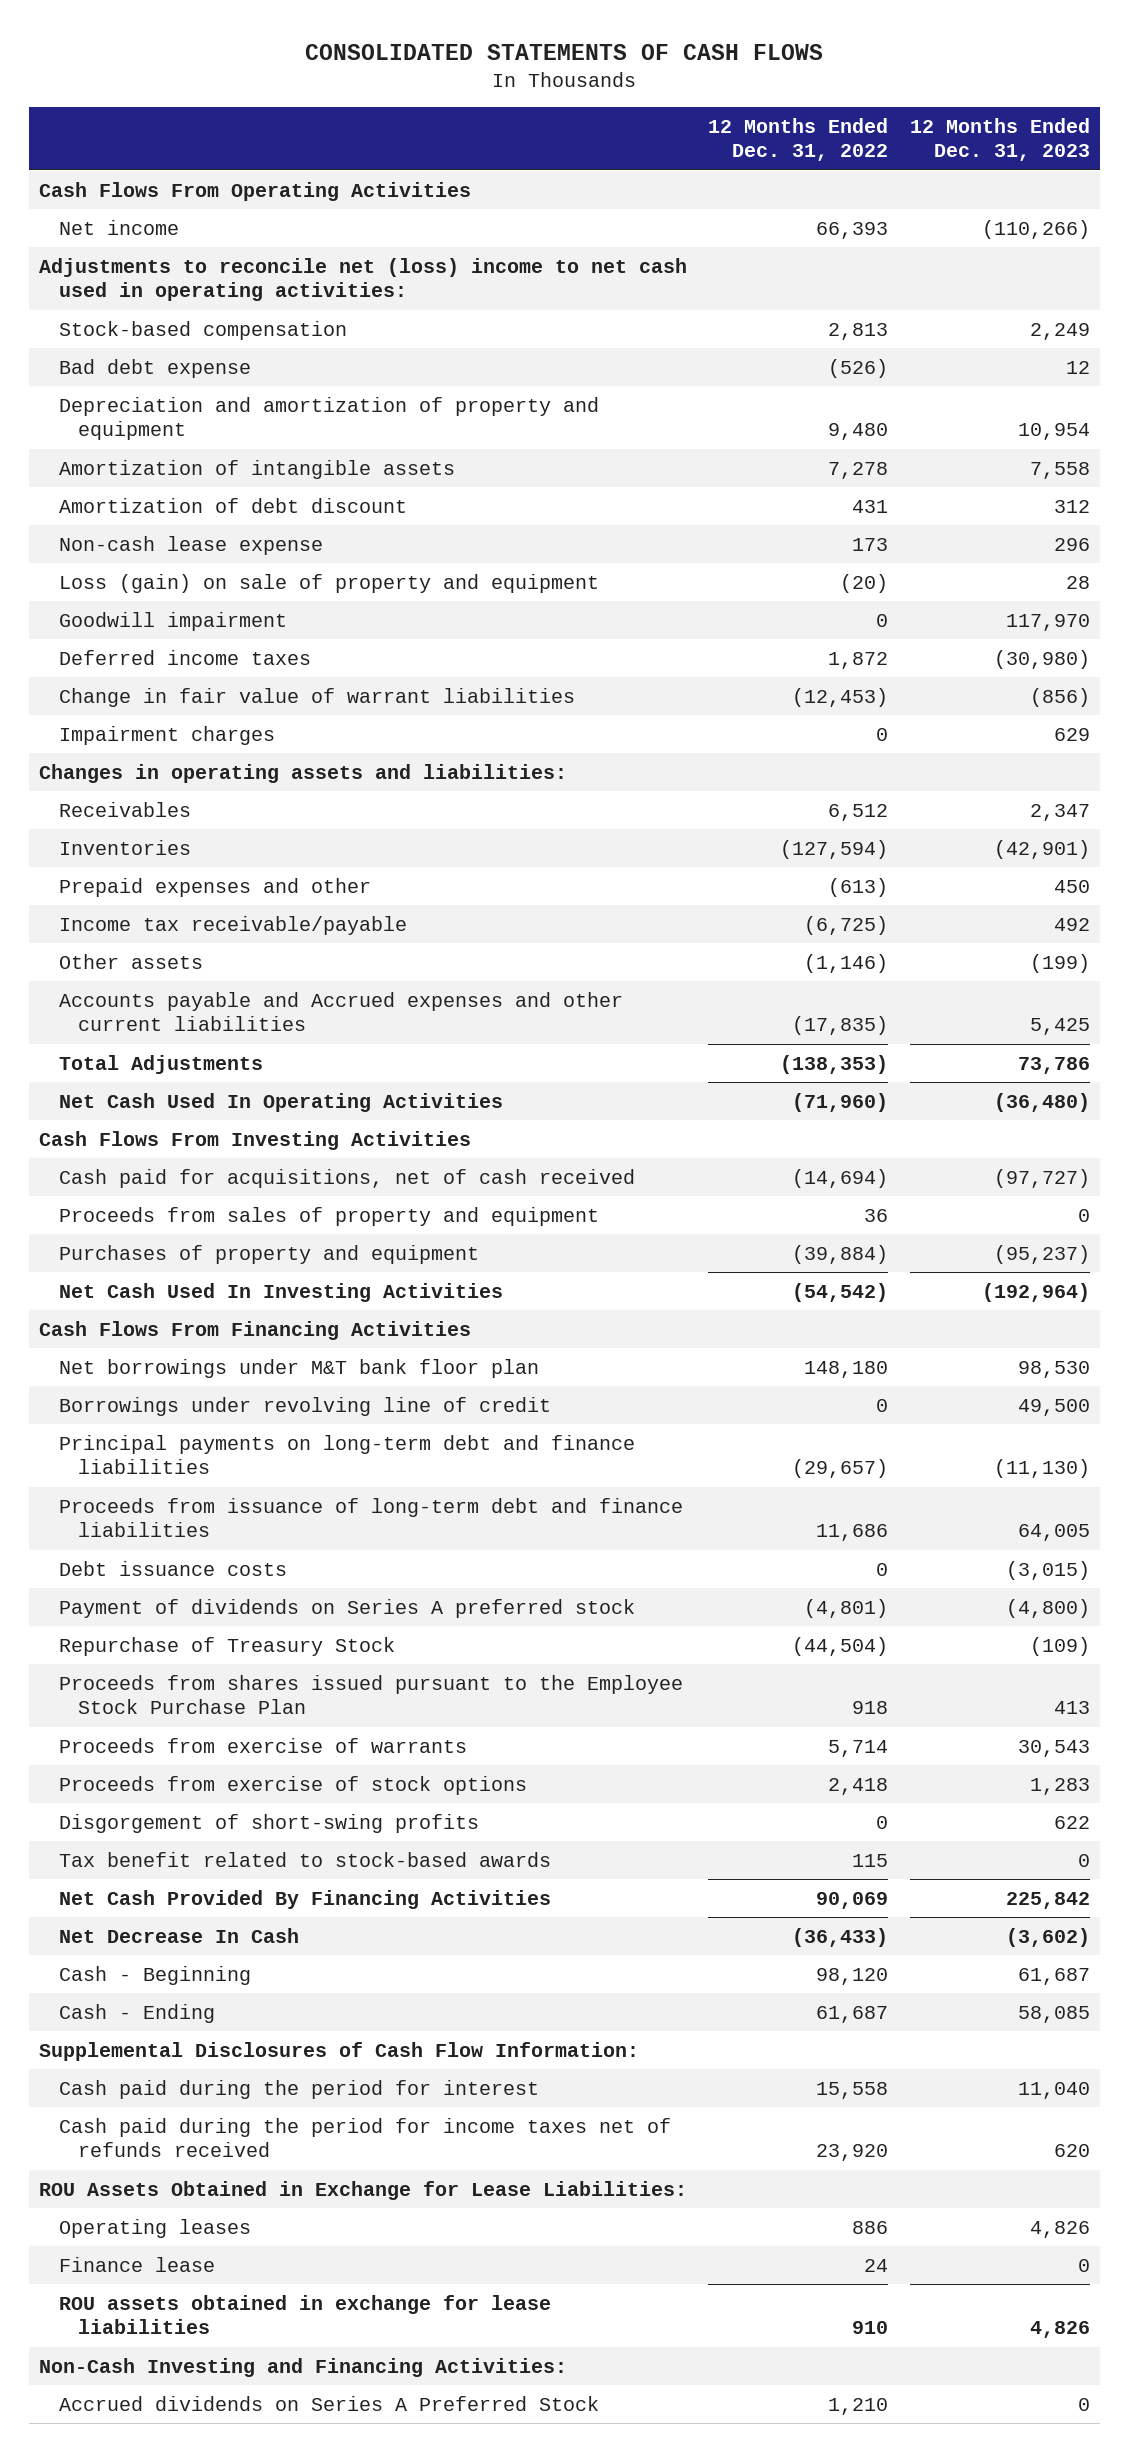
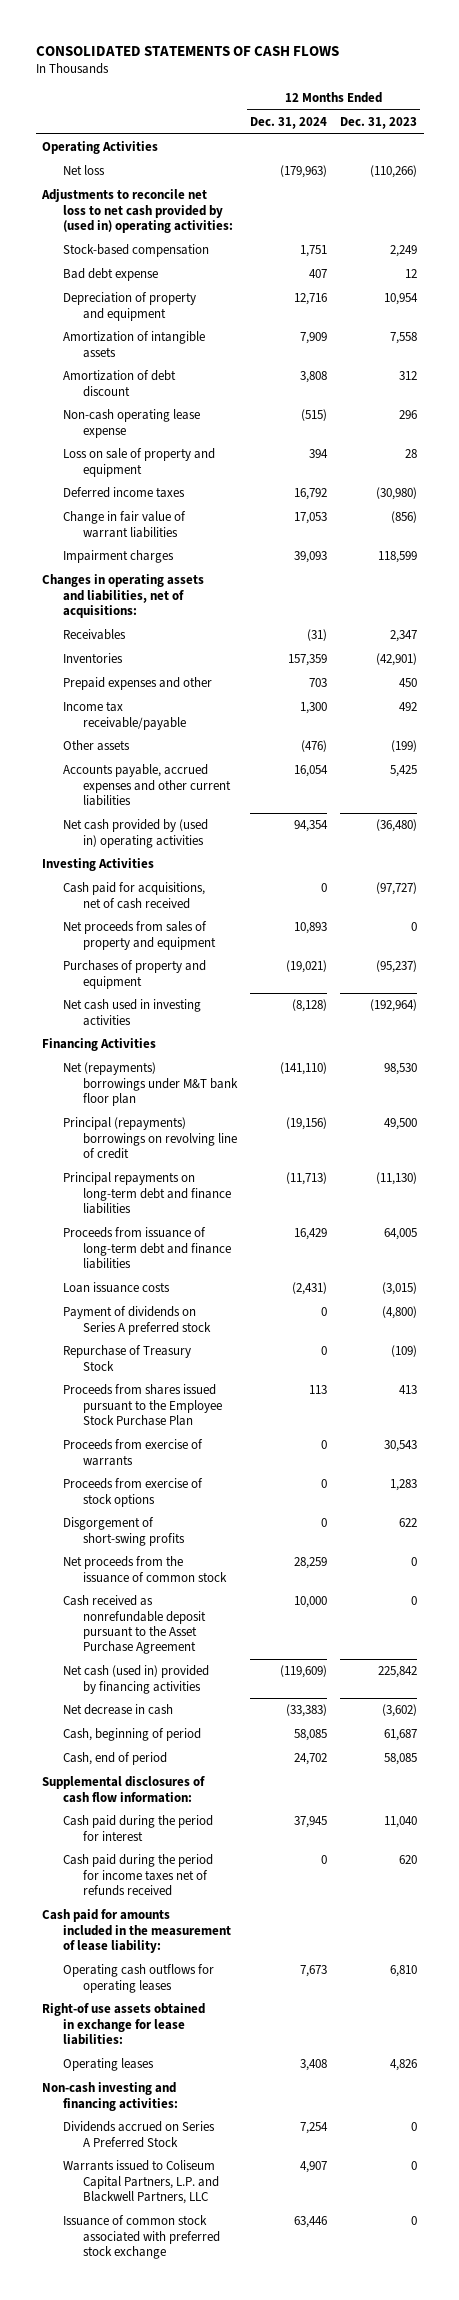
- | 12 Months Ended Dec. 31, 2022 | 12 Months Ended Dec. 31, 2023
+ | 12 Months Ended Dec. 31, 2024 | 12 Months Ended Dec. 31, 2023
- Cash Flows From Operating Activities
- Net income | 66,393 | (110,266)
- Adjustments to reconcile net (loss) income to net cash used in operating activities:
+ Operating Activities
+ Net loss | (179,963) | (110,266)
+ Adjustments to reconcile net loss to net cash provided by (used in) operating activities:
- Depreciation and amortization of property and equipment | 9,480 | 10,954
+ Depreciation of property and equipment | 12,716 | 10,954
- Non-cash lease expense | 173 | 296
- Loss (gain) on sale of property and equipment | (20) | 28
- Goodwill impairment | 0 | 117,970
+ Non-cash operating lease expense | (515) | 296
+ Loss on sale of property and equipment | 394 | 28
- Impairment charges | 0 | 629
- Changes in operating assets and liabilities:
+ Impairment charges | 39,093 | 118,599
+ Changes in operating assets and liabilities, net of acquisitions:
- Accounts payable and Accrued expenses and other current liabilities | (17,835) | 5,425
- Total Adjustments | (138,353) | 73,786
- Net Cash Used In Operating Activities | (71,960) | (36,480)
- Cash Flows From Investing Activities
+ Accounts payable, accrued expenses and other current liabilities | 16,054 | 5,425
+ Net cash provided by (used in) operating activities | 94,354 | (36,480)
+ Investing Activities
- Proceeds from sales of property and equipment | 36 | 0
+ Net proceeds from sales of property and equipment | 10,893 | 0
- Net Cash Used In Investing Activities | (54,542) | (192,964)
- Cash Flows From Financing Activities
- Net borrowings under M&T bank floor plan | 148,180 | 98,530
- Borrowings under revolving line of credit | 0 | 49,500
- Principal payments on long-term debt and finance liabilities | (29,657) | (11,130)
+ Net cash used in investing activities | (8,128) | (192,964)
+ Financing Activities
+ Net (repayments) borrowings under M&T bank floor plan | (141,110) | 98,530
+ Principal (repayments) borrowings on revolving line of credit | (19,156) | 49,500
+ Principal repayments on long-term debt and finance liabilities | (11,713) | (11,130)
- Debt issuance costs | 0 | (3,015)
+ Loan issuance costs | (2,431) | (3,015)
- Tax benefit related to stock-based awards | 115 | 0
- Net Cash Provided By Financing Activities | 90,069 | 225,842
- Net Decrease In Cash | (36,433) | (3,602)
- Cash - Beginning | 98,120 | 61,687
- Cash - Ending | 61,687 | 58,085
- Supplemental Disclosures of Cash Flow Information:
+ Net proceeds from the issuance of common stock | 28,259 | 0
+ Cash received as nonrefundable deposit pursuant to the Asset Purchase Agreement | 10,000 | 0
+ Net cash (used in) provided by financing activities | (119,609) | 225,842
+ Net decrease in cash | (33,383) | (3,602)
+ Cash, beginning of period | 58,085 | 61,687
+ Cash, end of period | 24,702 | 58,085
+ Supplemental disclosures of cash flow information:
- ROU Assets Obtained in Exchange for Lease Liabilities:
+ Cash paid for amounts included in the measurement of lease liability:
+ Operating cash outflows for operating leases | 7,673 | 6,810
+ Right-of use assets obtained in exchange for lease liabilities:
- Finance lease | 24 | 0
- ROU assets obtained in exchange for lease liabilities | 910 | 4,826
- Non-Cash Investing and Financing Activities:
- Accrued dividends on Series A Preferred Stock | 1,210 | 0
+ Non-cash investing and financing activities:
+ Dividends accrued on Series A Preferred Stock | 7,254 | 0
+ Warrants issued to Coliseum Capital Partners, L.P. and Blackwell Partners, LLC | 4,907 | 0
+ Issuance of common stock associated with preferred stock exchange | 63,446 | 0

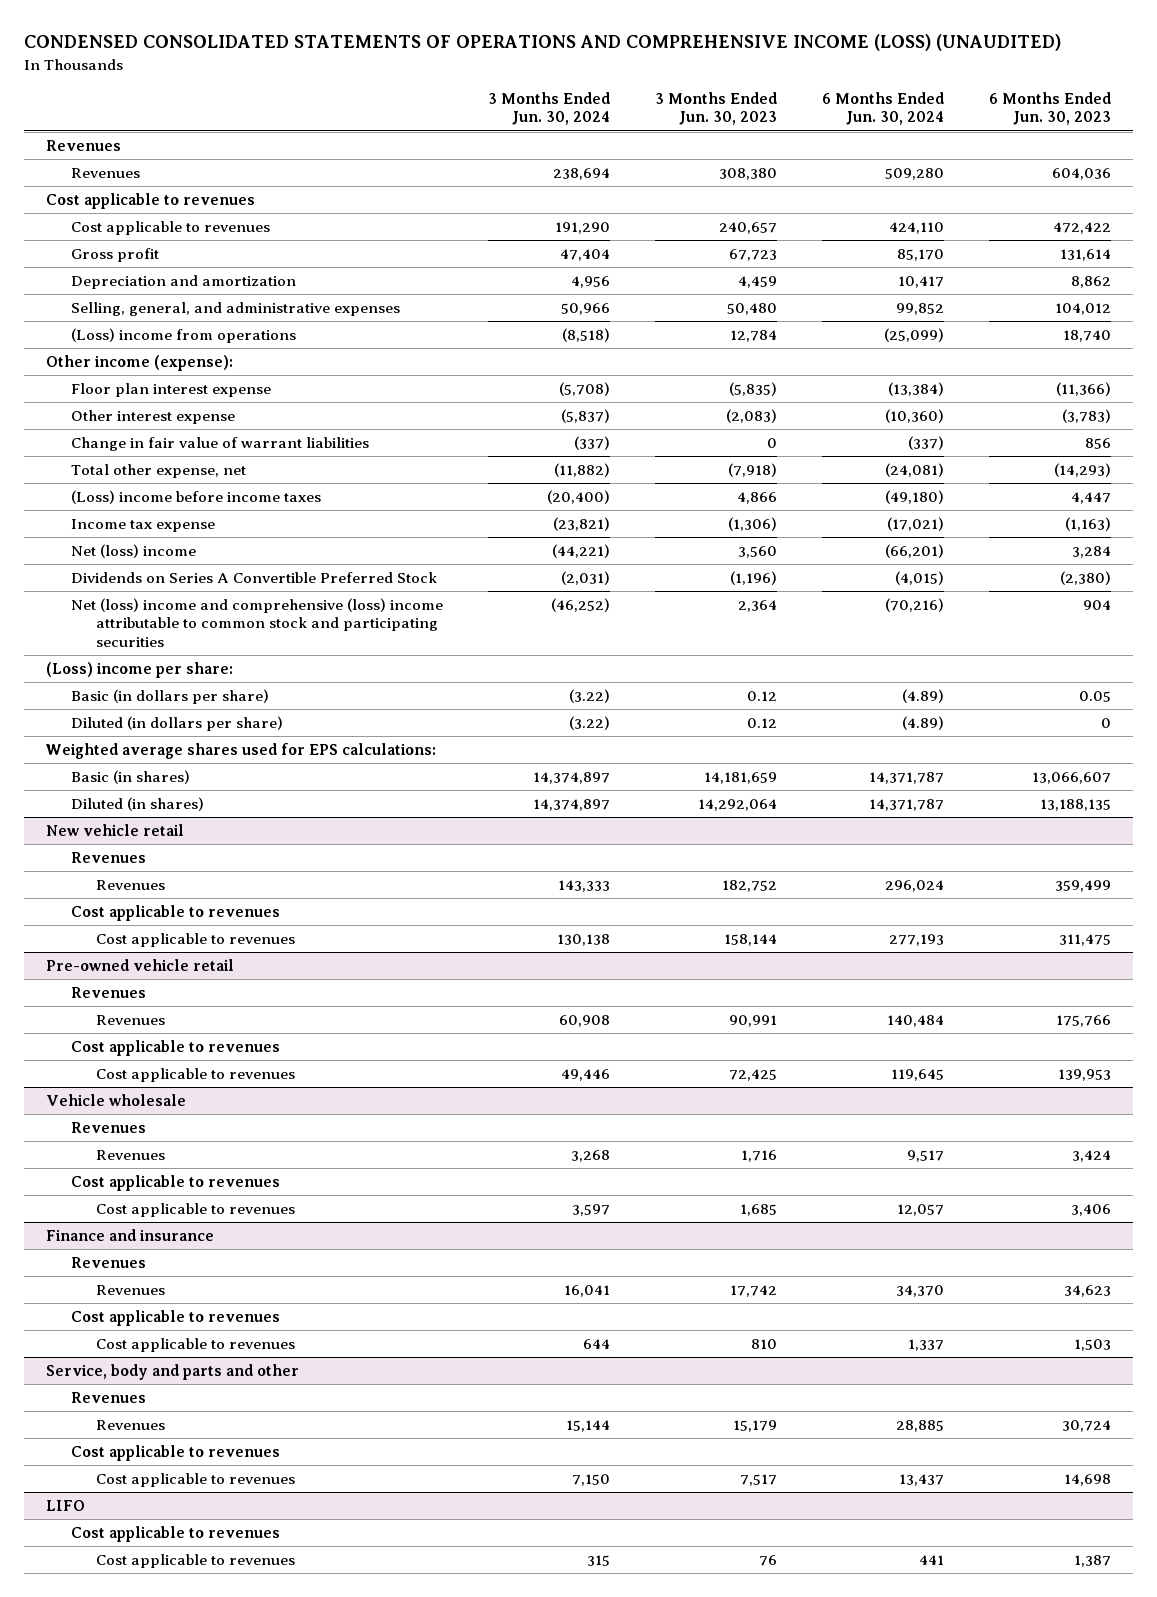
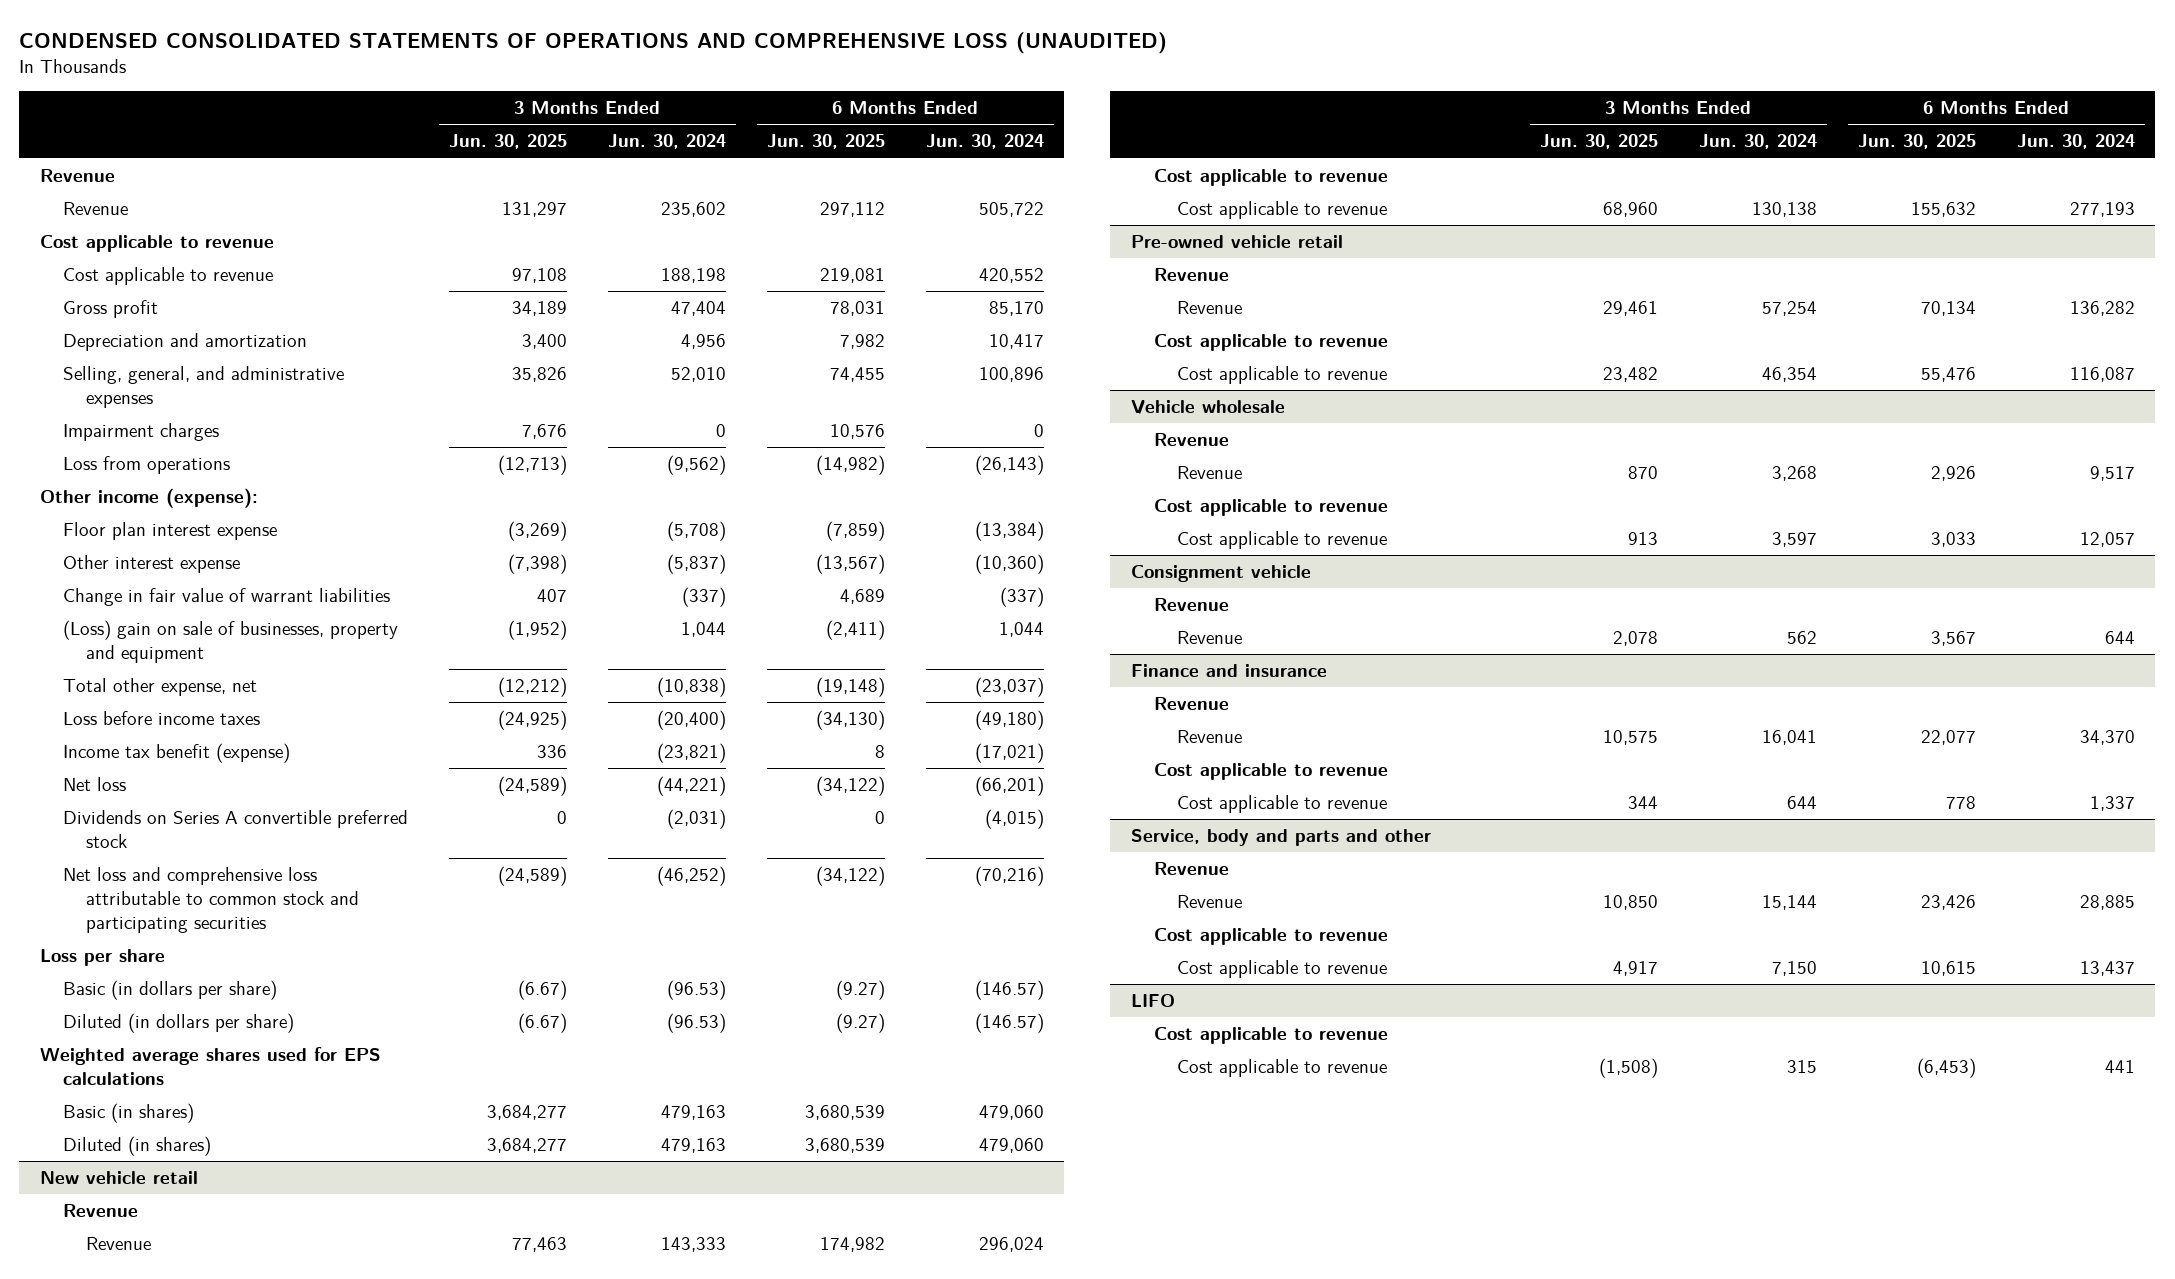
- CONDENSED CONSOLIDATED STATEMENTS OF OPERATIONS AND COMPREHENSIVE INCOME (LOSS) (UNAUDITED)
+ CONDENSED CONSOLIDATED STATEMENTS OF OPERATIONS AND COMPREHENSIVE LOSS (UNAUDITED)
- | 3 Months Ended Jun. 30, 2024 | 3 Months Ended Jun. 30, 2023 | 6 Months Ended Jun. 30, 2024 | 6 Months Ended Jun. 30, 2023
+ | 3 Months Ended Jun. 30, 2025 | 3 Months Ended Jun. 30, 2024 | 6 Months Ended Jun. 30, 2025 | 6 Months Ended Jun. 30, 2024
- Revenues
- Revenues | 238,694 | 308,380 | 509,280 | 604,036
- Cost applicable to revenues
- Cost applicable to revenues | 191,290 | 240,657 | 424,110 | 472,422
+ Revenue
+ Revenue | 131,297 | 235,602 | 297,112 | 505,722
+ Cost applicable to revenue
+ Cost applicable to revenue | 97,108 | 188,198 | 219,081 | 420,552
- Selling, general, and administrative expenses | 50,966 | 50,480 | 99,852 | 104,012
- (Loss) income from operations | (8,518) | 12,784 | (25,099) | 18,740
+ Selling, general, and administrative expenses | 35,826 | 52,010 | 74,455 | 100,896
+ Impairment charges | 7,676 | 0 | 10,576 | 0
+ Loss from operations | (12,713) | (9,562) | (14,982) | (26,143)
- Total other expense, net | (11,882) | (7,918) | (24,081) | (14,293)
- (Loss) income before income taxes | (20,400) | 4,866 | (49,180) | 4,447
- Income tax expense | (23,821) | (1,306) | (17,021) | (1,163)
- Net (loss) income | (44,221) | 3,560 | (66,201) | 3,284
- Dividends on Series A Convertible Preferred Stock | (2,031) | (1,196) | (4,015) | (2,380)
- Net (loss) income and comprehensive (loss) income attributable to common stock and participating securities | (46,252) | 2,364 | (70,216) | 904
- (Loss) income per share:
- Basic (in dollars per share) | (3.22) | 0.12 | (4.89) | 0.05
- Diluted (in dollars per share) | (3.22) | 0.12 | (4.89) | 0
- Weighted average shares used for EPS calculations:
- Basic (in shares) | 14,374,897 | 14,181,659 | 14,371,787 | 13,066,607
- Diluted (in shares) | 14,374,897 | 14,292,064 | 14,371,787 | 13,188,135
+ (Loss) gain on sale of businesses, property and equipment | (1,952) | 1,044 | (2,411) | 1,044
+ Total other expense, net | (12,212) | (10,838) | (19,148) | (23,037)
+ Loss before income taxes | (24,925) | (20,400) | (34,130) | (49,180)
+ Income tax benefit (expense) | 336 | (23,821) | 8 | (17,021)
+ Net loss | (24,589) | (44,221) | (34,122) | (66,201)
+ Dividends on Series A convertible preferred stock | 0 | (2,031) | 0 | (4,015)
+ Net loss and comprehensive loss attributable to common stock and participating securities | (24,589) | (46,252) | (34,122) | (70,216)
+ Loss per share
+ Basic (in dollars per share) | (6.67) | (96.53) | (9.27) | (146.57)
+ Diluted (in dollars per share) | (6.67) | (96.53) | (9.27) | (146.57)
+ Weighted average shares used for EPS calculations
+ Basic (in shares) | 3,684,277 | 479,163 | 3,680,539 | 479,060
+ Diluted (in shares) | 3,684,277 | 479,163 | 3,680,539 | 479,060
@ New vehicle retail
- Revenues
- Revenues | 143,333 | 182,752 | 296,024 | 359,499
- Cost applicable to revenues
- Cost applicable to revenues | 130,138 | 158,144 | 277,193 | 311,475
+ Revenue
+ Revenue | 77,463 | 143,333 | 174,982 | 296,024
+ Cost applicable to revenue
+ Cost applicable to revenue | 68,960 | 130,138 | 155,632 | 277,193
@ Pre-owned vehicle retail
- Revenues
- Revenues | 60,908 | 90,991 | 140,484 | 175,766
- Cost applicable to revenues
- Cost applicable to revenues | 49,446 | 72,425 | 119,645 | 139,953
+ Revenue
+ Revenue | 29,461 | 57,254 | 70,134 | 136,282
+ Cost applicable to revenue
+ Cost applicable to revenue | 23,482 | 46,354 | 55,476 | 116,087
@ Vehicle wholesale
- Revenues
- Revenues | 3,268 | 1,716 | 9,517 | 3,424
- Cost applicable to revenues
- Cost applicable to revenues | 3,597 | 1,685 | 12,057 | 3,406
+ Revenue
+ Revenue | 870 | 3,268 | 2,926 | 9,517
+ Cost applicable to revenue
+ Cost applicable to revenue | 913 | 3,597 | 3,033 | 12,057
+ Consignment vehicle
+ Revenue
+ Revenue | 2,078 | 562 | 3,567 | 644
@ Finance and insurance
- Revenues
- Revenues | 16,041 | 17,742 | 34,370 | 34,623
- Cost applicable to revenues
- Cost applicable to revenues | 644 | 810 | 1,337 | 1,503
+ Revenue
+ Revenue | 10,575 | 16,041 | 22,077 | 34,370
+ Cost applicable to revenue
+ Cost applicable to revenue | 344 | 644 | 778 | 1,337
@ Service, body and parts and other
- Revenues
- Revenues | 15,144 | 15,179 | 28,885 | 30,724
- Cost applicable to revenues
- Cost applicable to revenues | 7,150 | 7,517 | 13,437 | 14,698
+ Revenue
+ Revenue | 10,850 | 15,144 | 23,426 | 28,885
+ Cost applicable to revenue
+ Cost applicable to revenue | 4,917 | 7,150 | 10,615 | 13,437
@ LIFO
- Cost applicable to revenues
- Cost applicable to revenues | 315 | 76 | 441 | 1,387
+ Cost applicable to revenue
+ Cost applicable to revenue | (1,508) | 315 | (6,453) | 441

